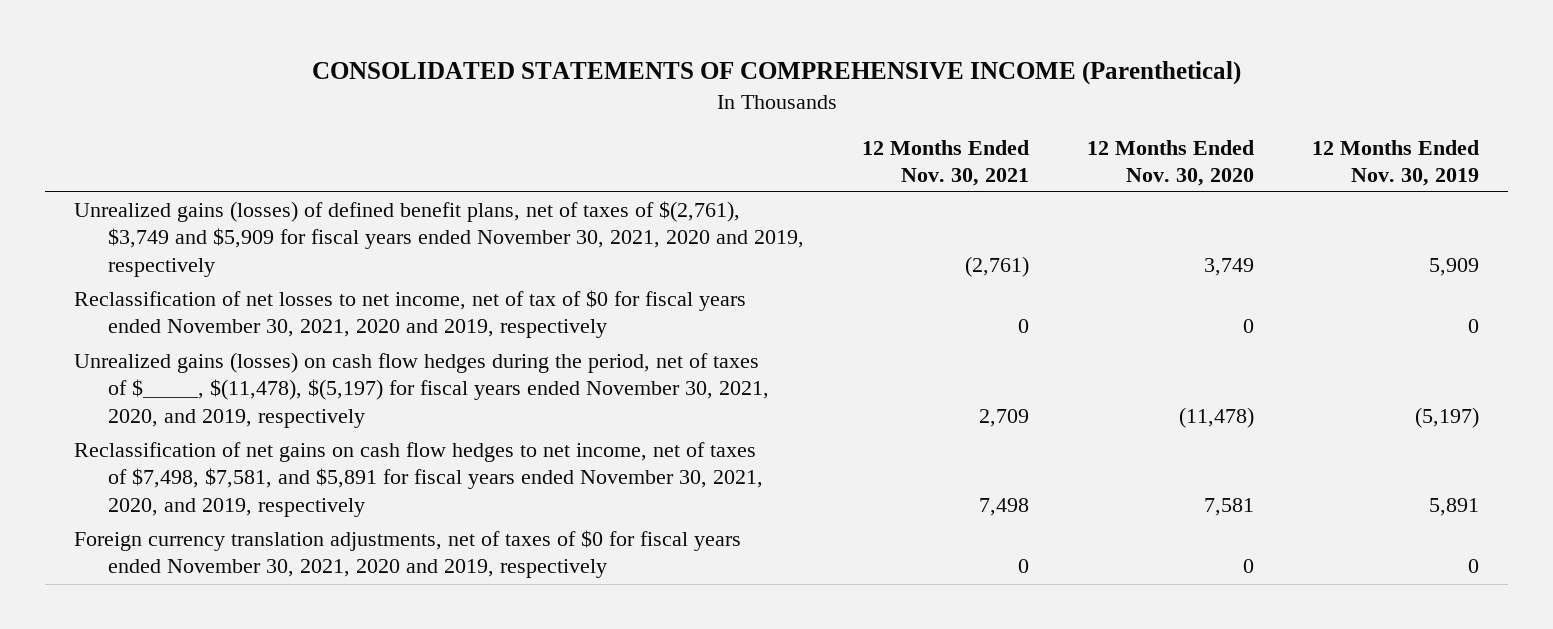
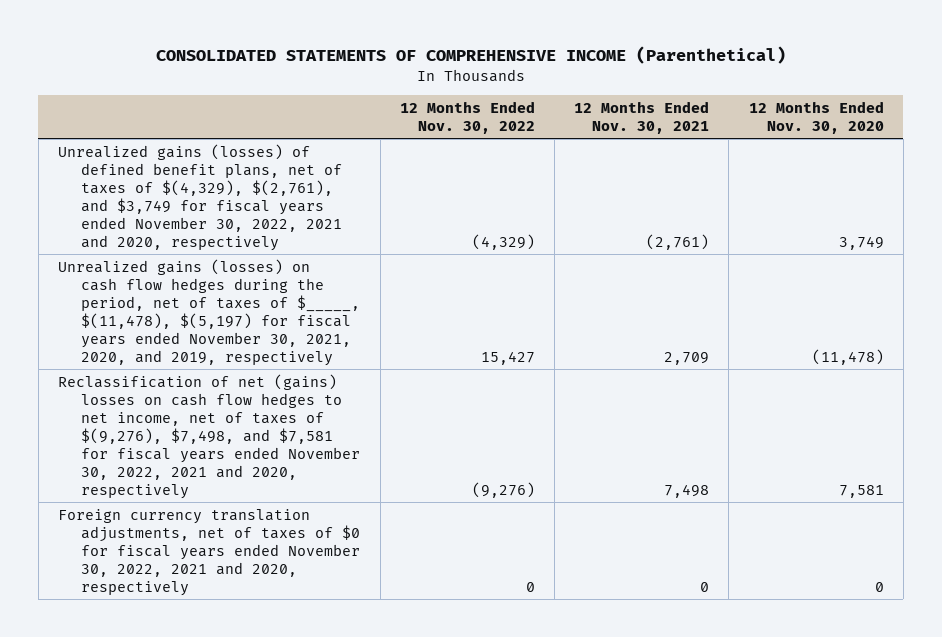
- | 12 Months Ended Nov. 30, 2021 | 12 Months Ended Nov. 30, 2020 | 12 Months Ended Nov. 30, 2019
+ | 12 Months Ended Nov. 30, 2022 | 12 Months Ended Nov. 30, 2021 | 12 Months Ended Nov. 30, 2020
- Unrealized gains (losses) of defined benefit plans, net of taxes of $(2,761), $3,749 and $5,909 for fiscal years ended November 30, 2021, 2020 and 2019, respectively | (2,761) | 3,749 | 5,909
- Reclassification of net losses to net income, net of tax of $0 for fiscal years ended November 30, 2021, 2020 and 2019, respectively | 0 | 0 | 0
+ Unrealized gains (losses) of defined benefit plans, net of taxes of $(4,329), $(2,761), and $3,749 for fiscal years ended November 30, 2022, 2021 and 2020, respectively | (4,329) | (2,761) | 3,749
- Reclassification of net gains on cash flow hedges to net income, net of taxes of $7,498, $7,581, and $5,891 for fiscal years ended November 30, 2021, 2020, and 2019, respectively | 7,498 | 7,581 | 5,891
- Foreign currency translation adjustments, net of taxes of $0 for fiscal years ended November 30, 2021, 2020 and 2019, respectively | 0 | 0 | 0
+ Reclassification of net (gains) losses on cash flow hedges to net income, net of taxes of $(9,276), $7,498, and $7,581 for fiscal years ended November 30, 2022, 2021 and 2020, respectively | (9,276) | 7,498 | 7,581
+ Foreign currency translation adjustments, net of taxes of $0 for fiscal years ended November 30, 2022, 2021 and 2020, respectively | 0 | 0 | 0

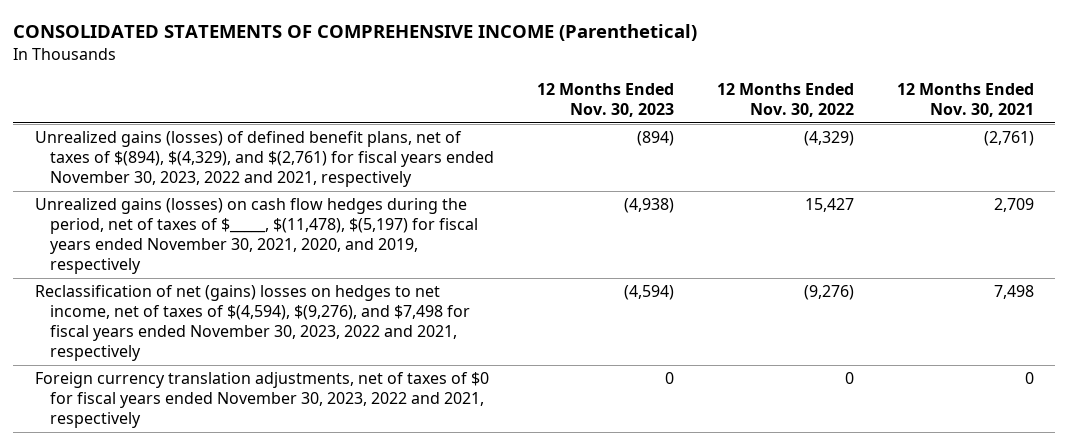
- | 12 Months Ended Nov. 30, 2022 | 12 Months Ended Nov. 30, 2021 | 12 Months Ended Nov. 30, 2020
+ | 12 Months Ended Nov. 30, 2023 | 12 Months Ended Nov. 30, 2022 | 12 Months Ended Nov. 30, 2021
- Unrealized gains (losses) of defined benefit plans, net of taxes of $(4,329), $(2,761), and $3,749 for fiscal years ended November 30, 2022, 2021 and 2020, respectively | (4,329) | (2,761) | 3,749
+ Unrealized gains (losses) of defined benefit plans, net of taxes of $(894), $(4,329), and $(2,761) for fiscal years ended November 30, 2023, 2022 and 2021, respectively | (894) | (4,329) | (2,761)
- Reclassification of net (gains) losses on cash flow hedges to net income, net of taxes of $(9,276), $7,498, and $7,581 for fiscal years ended November 30, 2022, 2021 and 2020, respectively | (9,276) | 7,498 | 7,581
- Foreign currency translation adjustments, net of taxes of $0 for fiscal years ended November 30, 2022, 2021 and 2020, respectively | 0 | 0 | 0
+ Reclassification of net (gains) losses on hedges to net income, net of taxes of $(4,594), $(9,276), and $7,498 for fiscal years ended November 30, 2023, 2022 and 2021, respectively | (4,594) | (9,276) | 7,498
+ Foreign currency translation adjustments, net of taxes of $0 for fiscal years ended November 30, 2023, 2022 and 2021, respectively | 0 | 0 | 0

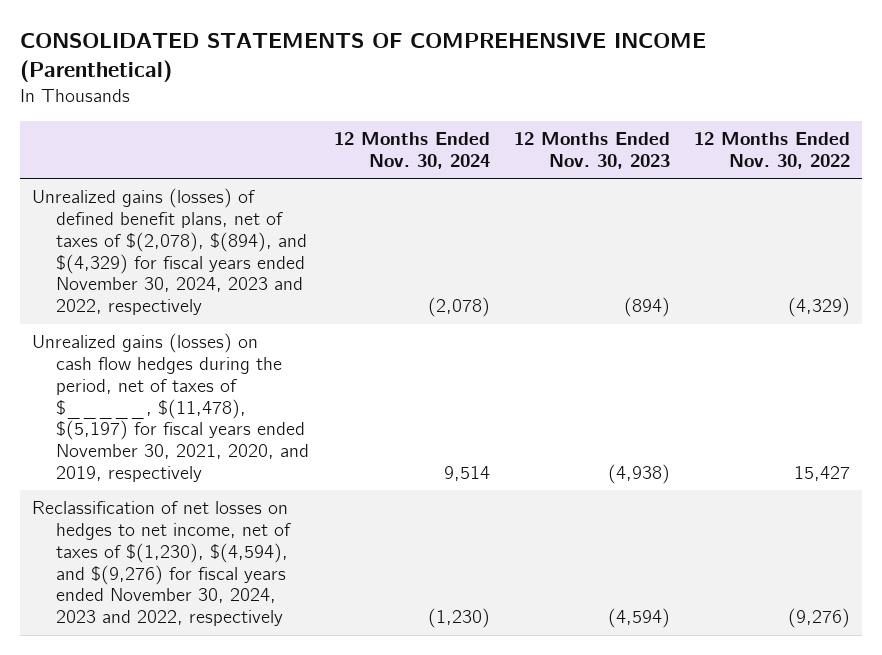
- | 12 Months Ended Nov. 30, 2023 | 12 Months Ended Nov. 30, 2022 | 12 Months Ended Nov. 30, 2021
+ | 12 Months Ended Nov. 30, 2024 | 12 Months Ended Nov. 30, 2023 | 12 Months Ended Nov. 30, 2022
- Unrealized gains (losses) of defined benefit plans, net of taxes of $(894), $(4,329), and $(2,761) for fiscal years ended November 30, 2023, 2022 and 2021, respectively | (894) | (4,329) | (2,761)
+ Unrealized gains (losses) of defined benefit plans, net of taxes of $(2,078), $(894), and $(4,329) for fiscal years ended November 30, 2024, 2023 and 2022, respectively | (2,078) | (894) | (4,329)
- Reclassification of net (gains) losses on hedges to net income, net of taxes of $(4,594), $(9,276), and $7,498 for fiscal years ended November 30, 2023, 2022 and 2021, respectively | (4,594) | (9,276) | 7,498
- Foreign currency translation adjustments, net of taxes of $0 for fiscal years ended November 30, 2023, 2022 and 2021, respectively | 0 | 0 | 0
+ Reclassification of net losses on hedges to net income, net of taxes of $(1,230), $(4,594), and $(9,276) for fiscal years ended November 30, 2024, 2023 and 2022, respectively | (1,230) | (4,594) | (9,276)

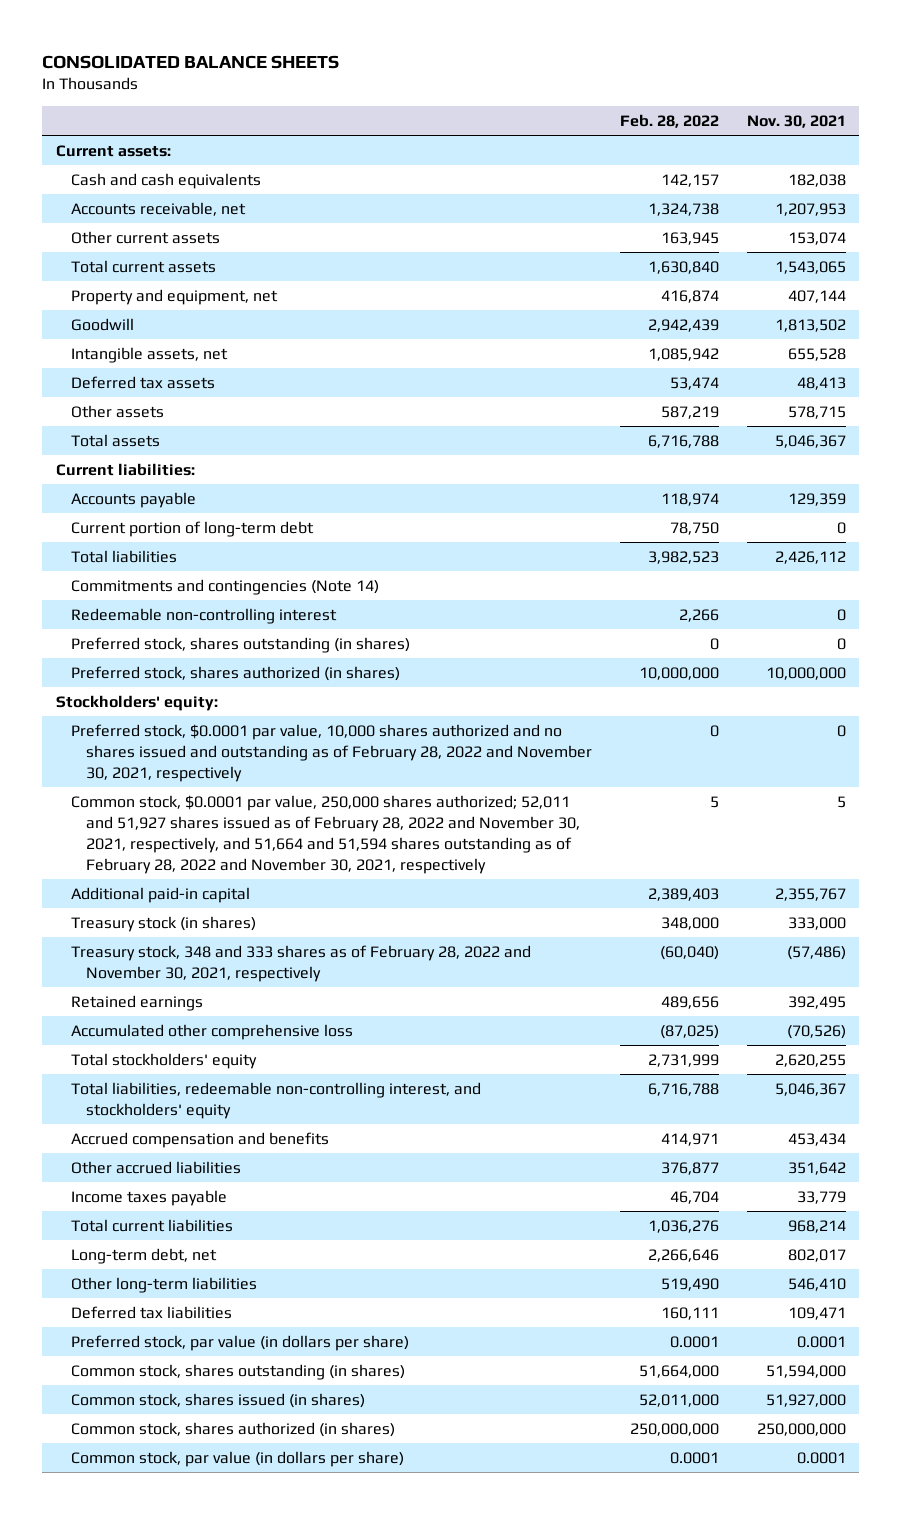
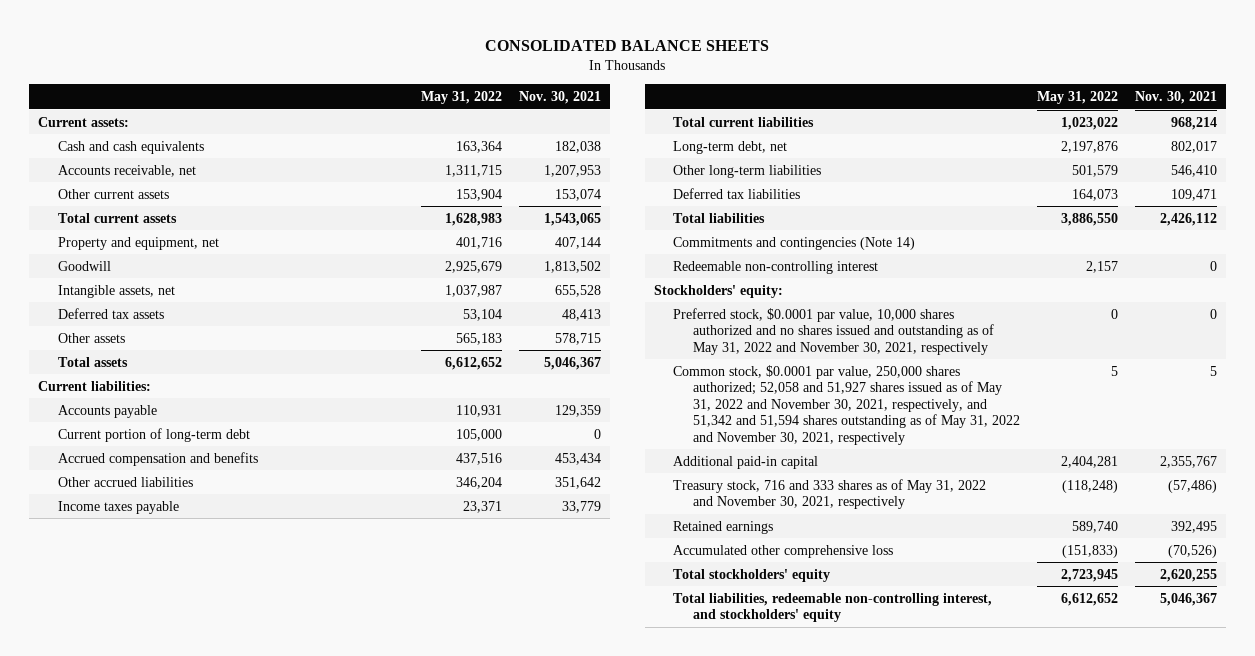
- | Feb. 28, 2022 | Nov. 30, 2021
+ | May 31, 2022 | Nov. 30, 2021
moved up: Accrued compensation and benefits | 437,516 | 453,434
moved up: Other accrued liabilities | 346,204 | 351,642
moved up: Income taxes payable | 23,371 | 33,779
moved up: Total current liabilities | 1,023,022 | 968,214
moved up: Long-term debt, net | 2,197,876 | 802,017
moved up: Other long-term liabilities | 501,579 | 546,410
moved up: Deferred tax liabilities | 164,073 | 109,471
- Preferred stock, shares outstanding (in shares) | 0 | 0
- Preferred stock, shares authorized (in shares) | 10,000,000 | 10,000,000
- Preferred stock, $0.0001 par value, 10,000 shares authorized and no shares issued and outstanding as of February 28, 2022 and November 30, 2021, respectively | 0 | 0
- Common stock, $0.0001 par value, 250,000 shares authorized; 52,011 and 51,927 shares issued as of February 28, 2022 and November 30, 2021, respectively, and 51,664 and 51,594 shares outstanding as of February 28, 2022 and November 30, 2021, respectively | 5 | 5
+ Preferred stock, $0.0001 par value, 10,000 shares authorized and no shares issued and outstanding as of May 31, 2022 and November 30, 2021, respectively | 0 | 0
+ Common stock, $0.0001 par value, 250,000 shares authorized; 52,058 and 51,927 shares issued as of May 31, 2022 and November 30, 2021, respectively, and 51,342 and 51,594 shares outstanding as of May 31, 2022 and November 30, 2021, respectively | 5 | 5
- Treasury stock (in shares) | 348,000 | 333,000
- Treasury stock, 348 and 333 shares as of February 28, 2022 and November 30, 2021, respectively | (60,040) | (57,486)
+ Treasury stock, 716 and 333 shares as of May 31, 2022 and November 30, 2021, respectively | (118,248) | (57,486)
- Preferred stock, par value (in dollars per share) | 0.0001 | 0.0001
- Common stock, shares outstanding (in shares) | 51,664,000 | 51,594,000
- Common stock, shares issued (in shares) | 52,011,000 | 51,927,000
- Common stock, shares authorized (in shares) | 250,000,000 | 250,000,000
- Common stock, par value (in dollars per share) | 0.0001 | 0.0001

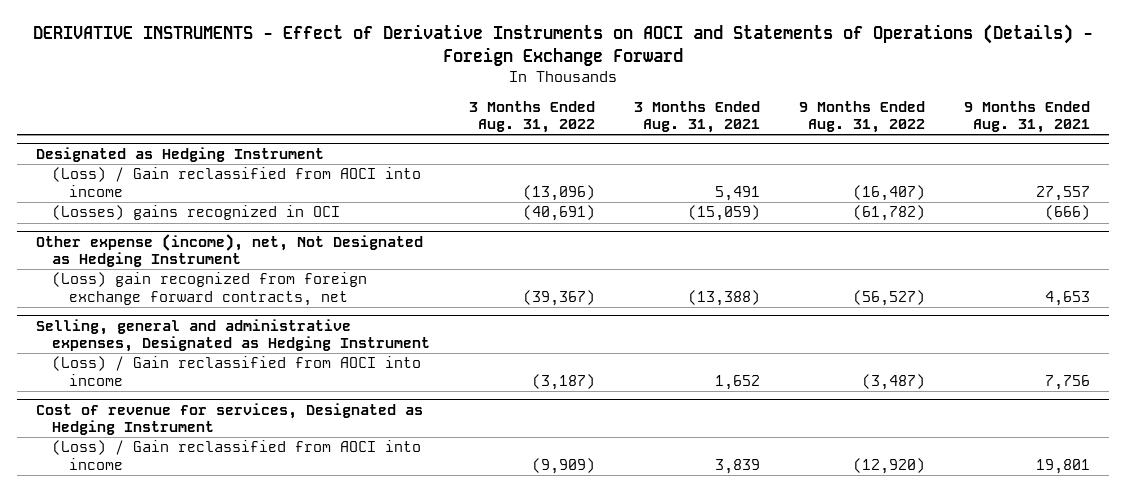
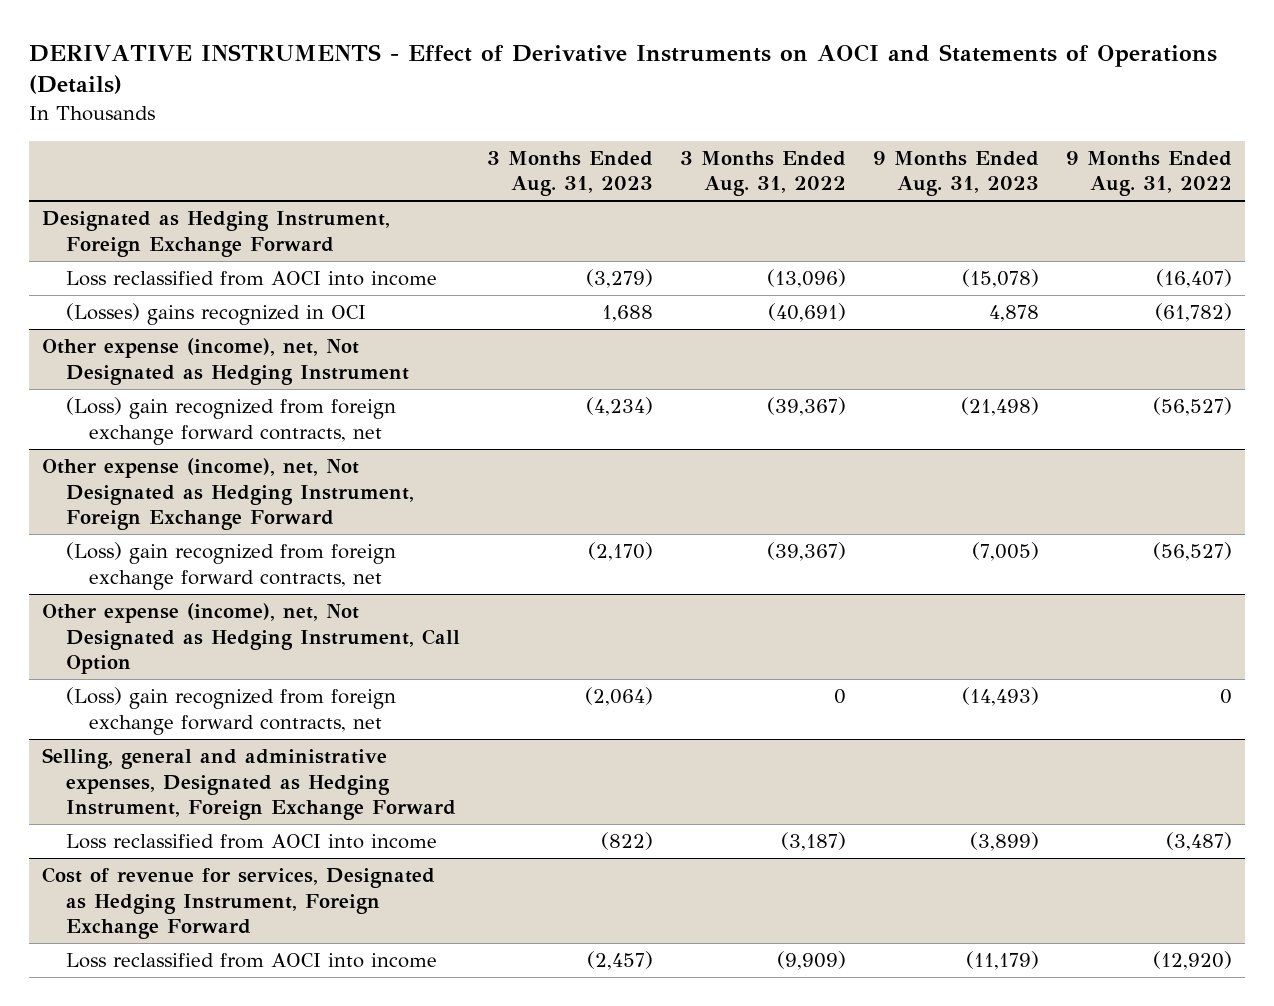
- DERIVATIVE INSTRUMENTS - Effect of Derivative Instruments on AOCI and Statements of Operations (Details) - Foreign Exchange Forward
+ DERIVATIVE INSTRUMENTS - Effect of Derivative Instruments on AOCI and Statements of Operations (Details)
- | 3 Months Ended Aug. 31, 2022 | 3 Months Ended Aug. 31, 2021 | 9 Months Ended Aug. 31, 2022 | 9 Months Ended Aug. 31, 2021
+ | 3 Months Ended Aug. 31, 2023 | 3 Months Ended Aug. 31, 2022 | 9 Months Ended Aug. 31, 2023 | 9 Months Ended Aug. 31, 2022
- Designated as Hedging Instrument
- (Loss) / Gain reclassified from AOCI into income | (13,096) | 5,491 | (16,407) | 27,557
+ Designated as Hedging Instrument, Foreign Exchange Forward
+ Loss reclassified from AOCI into income | (3,279) | (13,096) | (15,078) | (16,407)
- Selling, general and administrative expenses, Designated as Hedging Instrument
- (Loss) / Gain reclassified from AOCI into income | (3,187) | 1,652 | (3,487) | 7,756
- Cost of revenue for services, Designated as Hedging Instrument
- (Loss) / Gain reclassified from AOCI into income | (9,909) | 3,839 | (12,920) | 19,801
+ Other expense (income), net, Not Designated as Hedging Instrument, Foreign Exchange Forward
+ (Loss) gain recognized from foreign exchange forward contracts, net | (2,170) | (39,367) | (7,005) | (56,527)
+ Other expense (income), net, Not Designated as Hedging Instrument, Call Option
+ (Loss) gain recognized from foreign exchange forward contracts, net | (2,064) | 0 | (14,493) | 0
+ Selling, general and administrative expenses, Designated as Hedging Instrument, Foreign Exchange Forward
+ Loss reclassified from AOCI into income | (822) | (3,187) | (3,899) | (3,487)
+ Cost of revenue for services, Designated as Hedging Instrument, Foreign Exchange Forward
+ Loss reclassified from AOCI into income | (2,457) | (9,909) | (11,179) | (12,920)

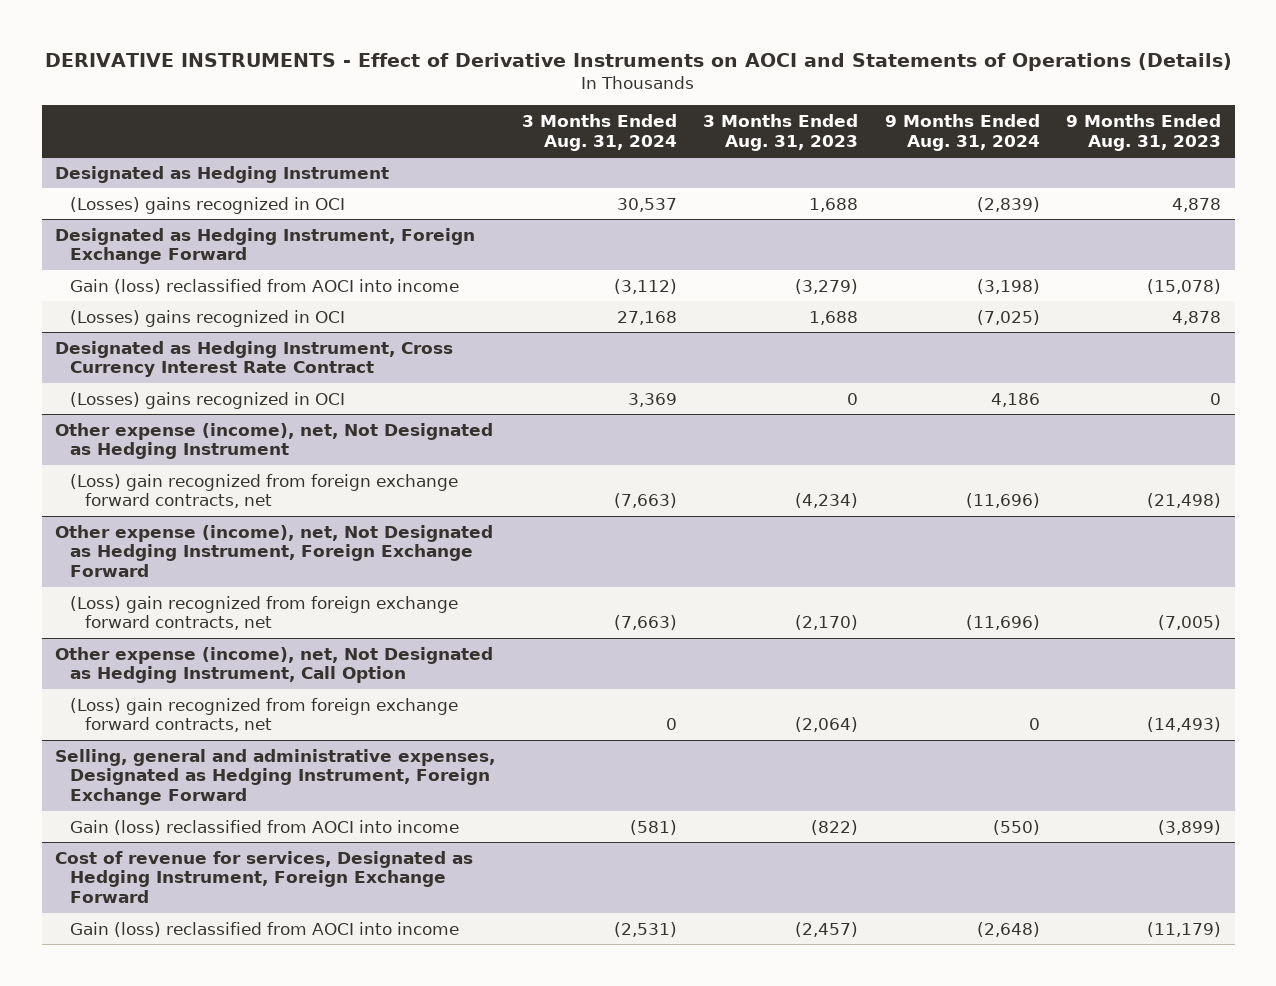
- | 3 Months Ended Aug. 31, 2023 | 3 Months Ended Aug. 31, 2022 | 9 Months Ended Aug. 31, 2023 | 9 Months Ended Aug. 31, 2022
+ | 3 Months Ended Aug. 31, 2024 | 3 Months Ended Aug. 31, 2023 | 9 Months Ended Aug. 31, 2024 | 9 Months Ended Aug. 31, 2023
+ Designated as Hedging Instrument
+ (Losses) gains recognized in OCI | 30,537 | 1,688 | (2,839) | 4,878
@ Designated as Hedging Instrument, Foreign Exchange Forward
- Loss reclassified from AOCI into income | (3,279) | (13,096) | (15,078) | (16,407)
+ Gain (loss) reclassified from AOCI into income | (3,112) | (3,279) | (3,198) | (15,078)
+ Designated as Hedging Instrument, Cross Currency Interest Rate Contract
+ (Losses) gains recognized in OCI | 3,369 | 0 | 4,186 | 0
@ Selling, general and administrative expenses, Designated as Hedging Instrument, Foreign Exchange Forward
- Loss reclassified from AOCI into income | (822) | (3,187) | (3,899) | (3,487)
+ Gain (loss) reclassified from AOCI into income | (581) | (822) | (550) | (3,899)
@ Cost of revenue for services, Designated as Hedging Instrument, Foreign Exchange Forward
- Loss reclassified from AOCI into income | (2,457) | (9,909) | (11,179) | (12,920)
+ Gain (loss) reclassified from AOCI into income | (2,531) | (2,457) | (2,648) | (11,179)

